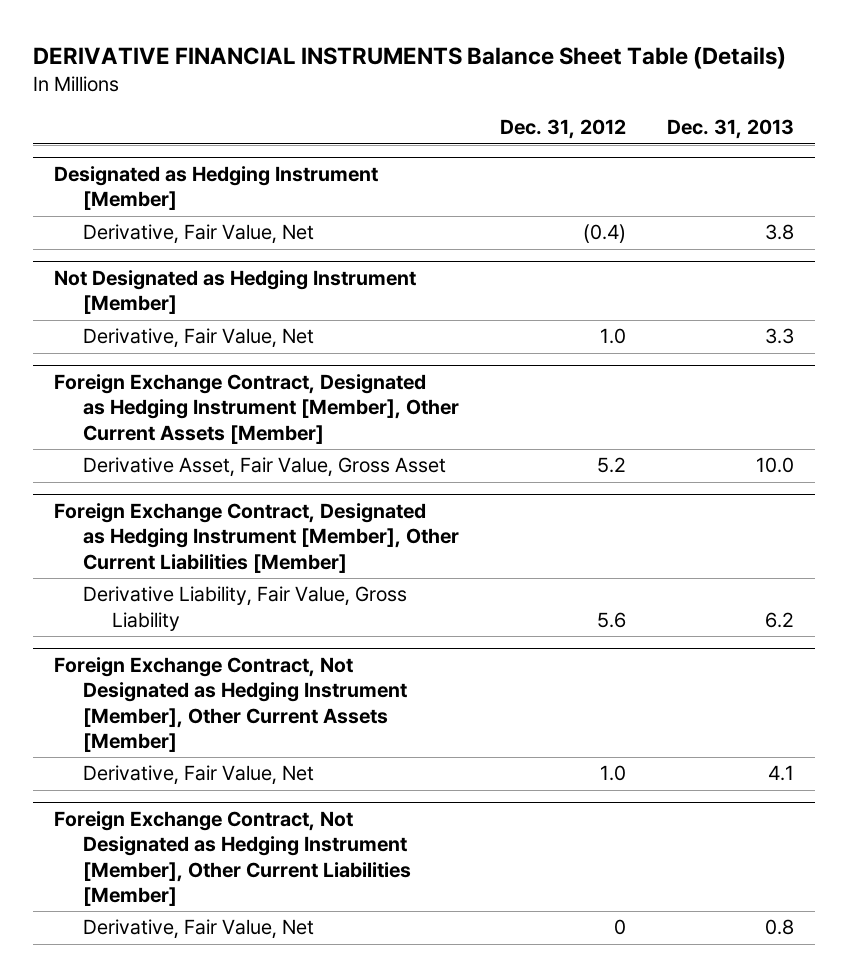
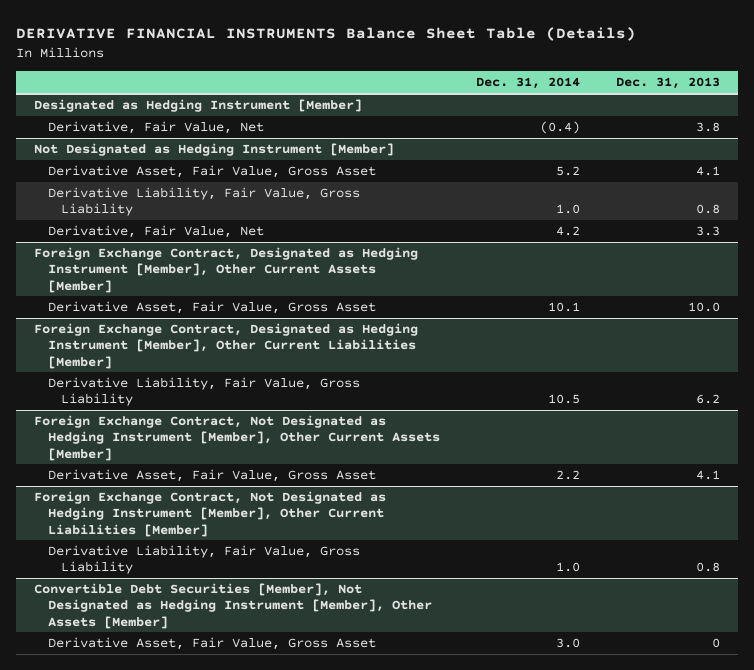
- | Dec. 31, 2012 | Dec. 31, 2013
+ | Dec. 31, 2014 | Dec. 31, 2013
@ Not Designated as Hedging Instrument [Member]
+ Derivative Asset, Fair Value, Gross Asset | 5.2 | 4.1
+ Derivative Liability, Fair Value, Gross Liability | 1.0 | 0.8
@ Foreign Exchange Contract, Not Designated as Hedging Instrument [Member], Other Current Assets [Member]
- Derivative, Fair Value, Net | 1.0 | 4.1
+ Derivative Asset, Fair Value, Gross Asset | 2.2 | 4.1
@ Foreign Exchange Contract, Not Designated as Hedging Instrument [Member], Other Current Liabilities [Member]
- Derivative, Fair Value, Net | 0 | 0.8
+ Derivative Liability, Fair Value, Gross Liability | 1.0 | 0.8
+ Convertible Debt Securities [Member], Not Designated as Hedging Instrument [Member], Other Assets [Member]
+ Derivative Asset, Fair Value, Gross Asset | 3.0 | 0

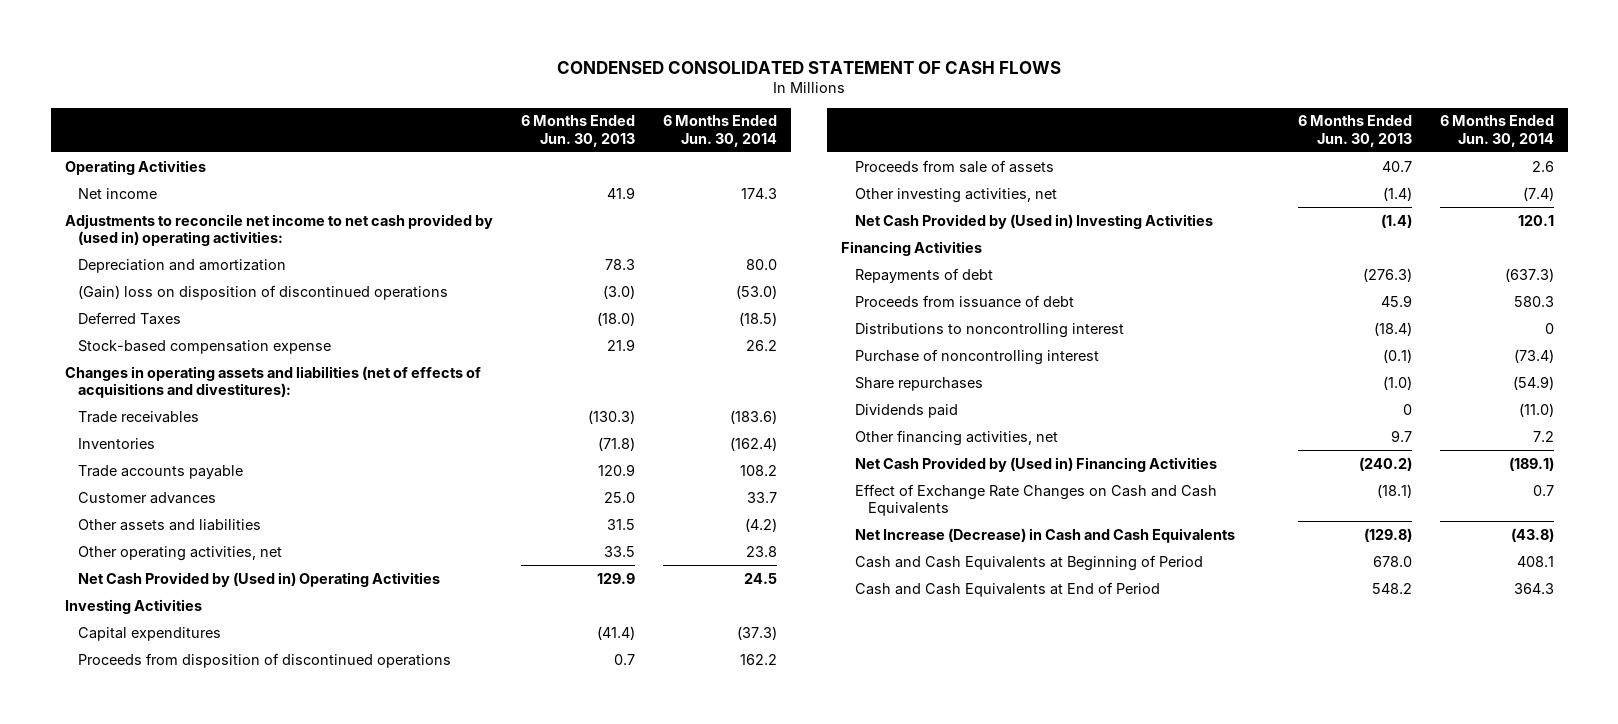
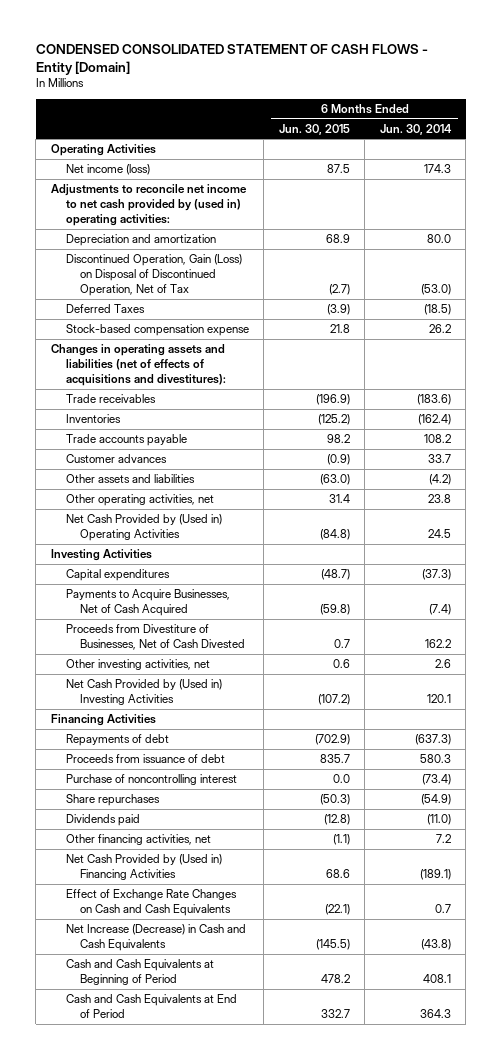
- CONDENSED CONSOLIDATED STATEMENT OF CASH FLOWS
+ CONDENSED CONSOLIDATED STATEMENT OF CASH FLOWS - Entity [Domain]
- | 6 Months Ended Jun. 30, 2013 | 6 Months Ended Jun. 30, 2014
+ | 6 Months Ended Jun. 30, 2015 | 6 Months Ended Jun. 30, 2014
- Net income | 41.9 | 174.3
+ Net income (loss) | 87.5 | 174.3
- (Gain) loss on disposition of discontinued operations | (3.0) | (53.0)
+ Discontinued Operation, Gain (Loss) on Disposal of Discontinued Operation, Net of Tax | (2.7) | (53.0)
- Proceeds from disposition of discontinued operations | 0.7 | 162.2
- Proceeds from sale of assets | 40.7 | 2.6
- Other investing activities, net | (1.4) | (7.4)
+ Payments to Acquire Businesses, Net of Cash Acquired | (59.8) | (7.4)
+ Proceeds from Divestiture of Businesses, Net of Cash Divested | 0.7 | 162.2
+ Other investing activities, net | 0.6 | 2.6
- Distributions to noncontrolling interest | (18.4) | 0

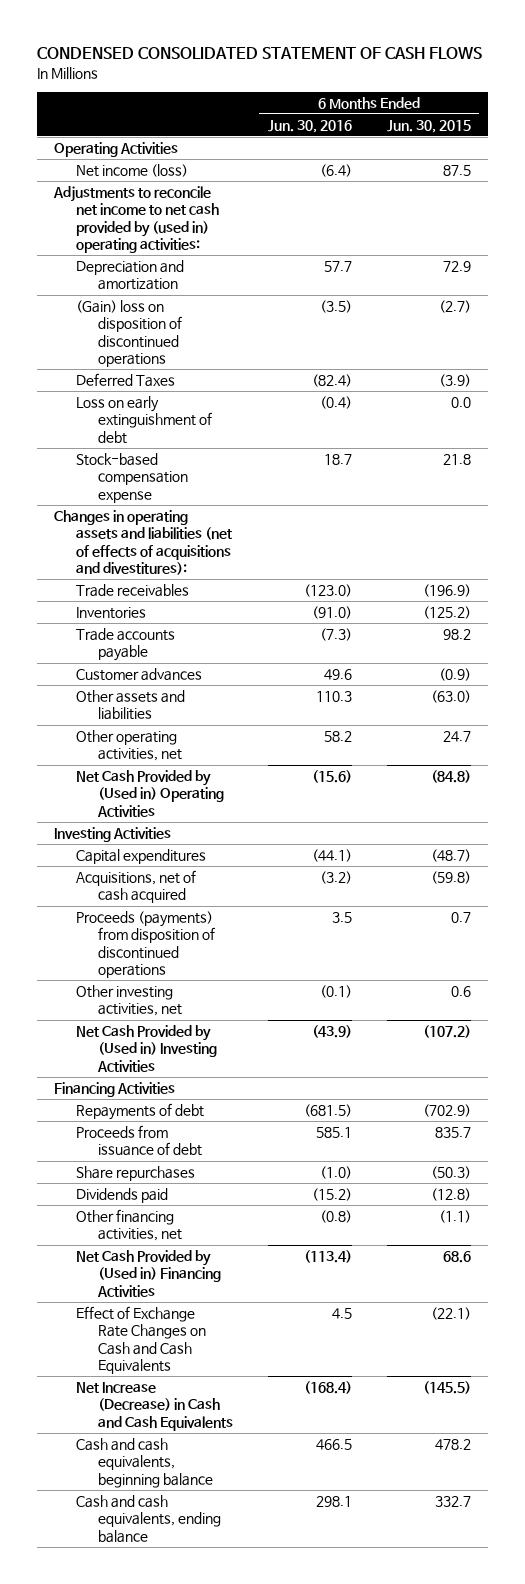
- CONDENSED CONSOLIDATED STATEMENT OF CASH FLOWS - Entity [Domain]
+ CONDENSED CONSOLIDATED STATEMENT OF CASH FLOWS
- | 6 Months Ended Jun. 30, 2015 | 6 Months Ended Jun. 30, 2014
+ | 6 Months Ended Jun. 30, 2016 | 6 Months Ended Jun. 30, 2015
- Depreciation and amortization | 68.9 | 80.0
- Discontinued Operation, Gain (Loss) on Disposal of Discontinued Operation, Net of Tax | (2.7) | (53.0)
+ Depreciation and amortization | 57.7 | 72.9
+ (Gain) loss on disposition of discontinued operations | (3.5) | (2.7)
+ Loss on early extinguishment of debt | (0.4) | 0.0
- Other operating activities, net | 31.4 | 23.8
+ Other operating activities, net | 58.2 | 24.7
- Payments to Acquire Businesses, Net of Cash Acquired | (59.8) | (7.4)
- Proceeds from Divestiture of Businesses, Net of Cash Divested | 0.7 | 162.2
+ Acquisitions, net of cash acquired | (3.2) | (59.8)
+ Proceeds (payments) from disposition of discontinued operations | 3.5 | 0.7
- Purchase of noncontrolling interest | 0.0 | (73.4)
- Cash and Cash Equivalents at Beginning of Period | 478.2 | 408.1
- Cash and Cash Equivalents at End of Period | 332.7 | 364.3
+ Cash and cash equivalents, beginning balance | 466.5 | 478.2
+ Cash and cash equivalents, ending balance | 298.1 | 332.7

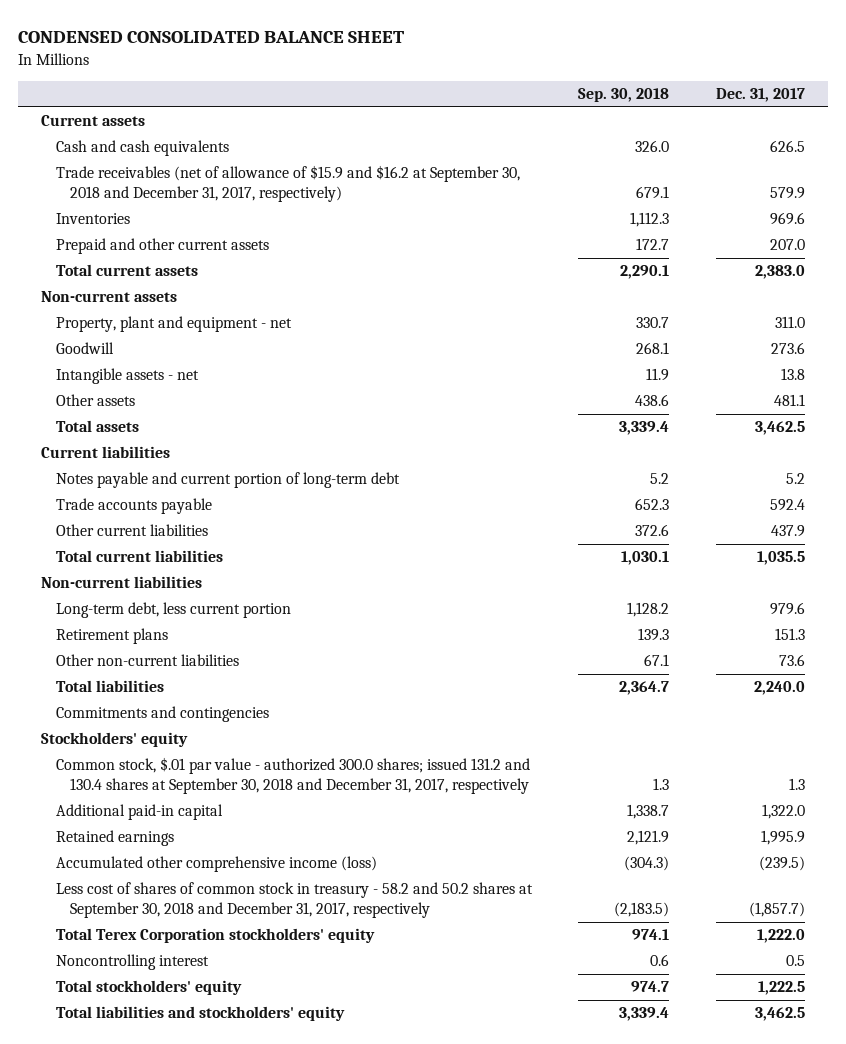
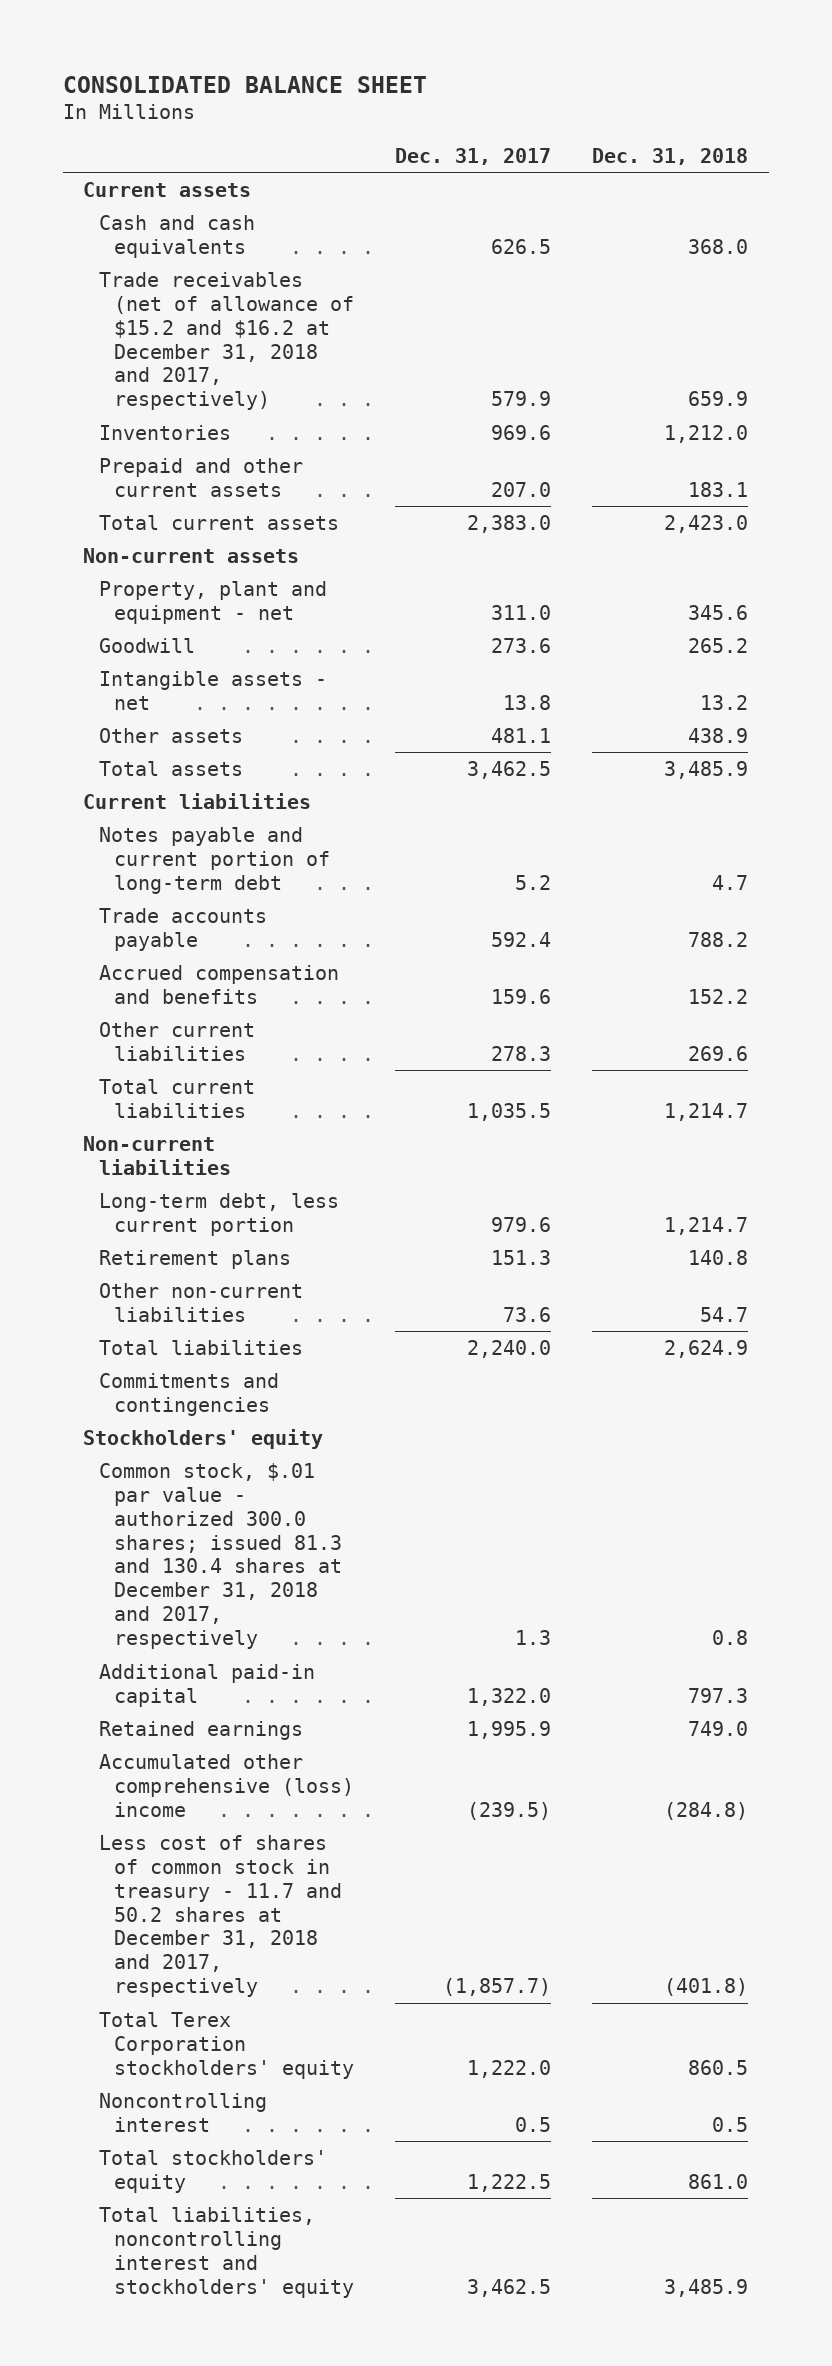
- CONDENSED CONSOLIDATED BALANCE SHEET
+ CONSOLIDATED BALANCE SHEET
- | Sep. 30, 2018 | Dec. 31, 2017
+ | Dec. 31, 2017 | Dec. 31, 2018
- Trade receivables (net of allowance of $15.9 and $16.2 at September 30, 2018 and December 31, 2017, respectively) | 679.1 | 579.9
+ Trade receivables (net of allowance of $15.2 and $16.2 at December 31, 2018 and 2017, respectively) | 579.9 | 659.9
- Other current liabilities | 372.6 | 437.9
+ Accrued compensation and benefits | 159.6 | 152.2
+ Other current liabilities | 278.3 | 269.6
- Common stock, $.01 par value - authorized 300.0 shares; issued 131.2 and 130.4 shares at September 30, 2018 and December 31, 2017, respectively | 1.3 | 1.3
+ Common stock, $.01 par value - authorized 300.0 shares; issued 81.3 and 130.4 shares at December 31, 2018 and 2017, respectively | 1.3 | 0.8
- Accumulated other comprehensive income (loss) | (304.3) | (239.5)
- Less cost of shares of common stock in treasury - 58.2 and 50.2 shares at September 30, 2018 and December 31, 2017, respectively | (2,183.5) | (1,857.7)
+ Accumulated other comprehensive (loss) income | (239.5) | (284.8)
+ Less cost of shares of common stock in treasury - 11.7 and 50.2 shares at December 31, 2018 and 2017, respectively | (1,857.7) | (401.8)
- Total liabilities and stockholders' equity | 3,339.4 | 3,462.5
+ Total liabilities, noncontrolling interest and stockholders' equity | 3,462.5 | 3,485.9

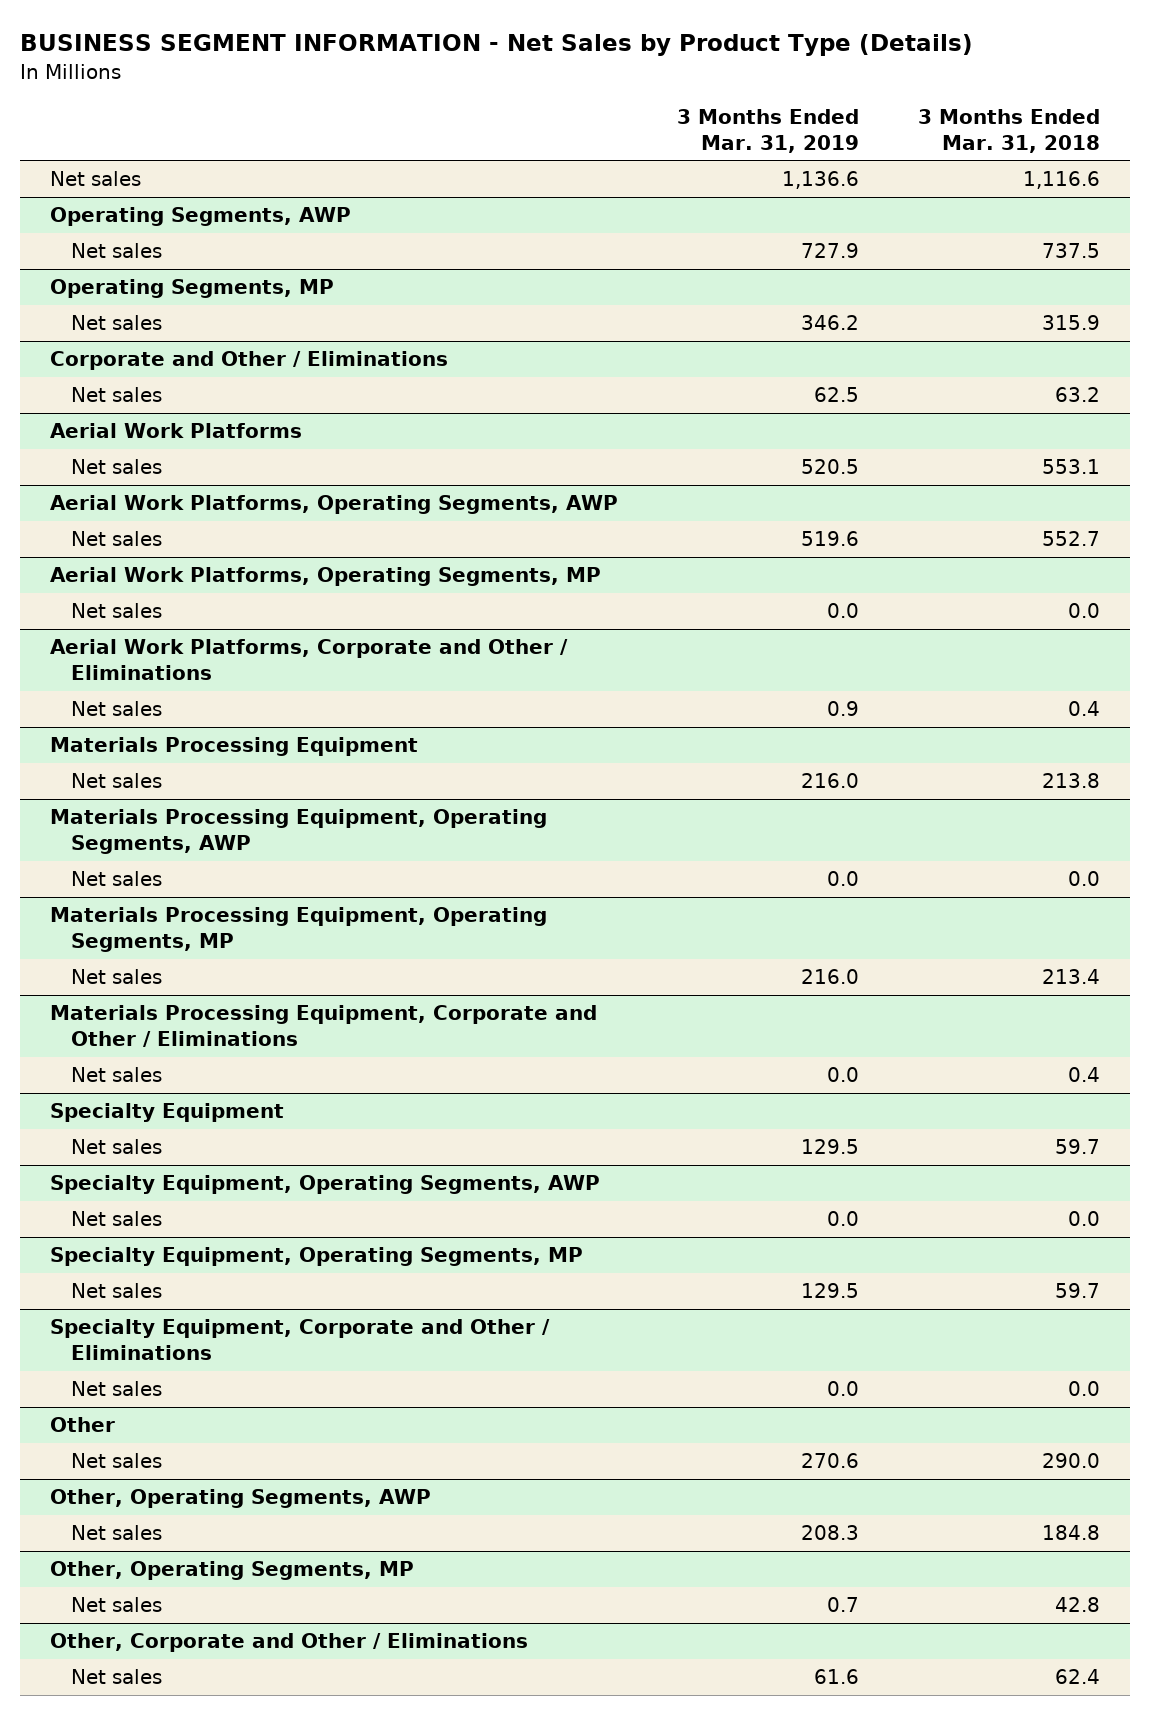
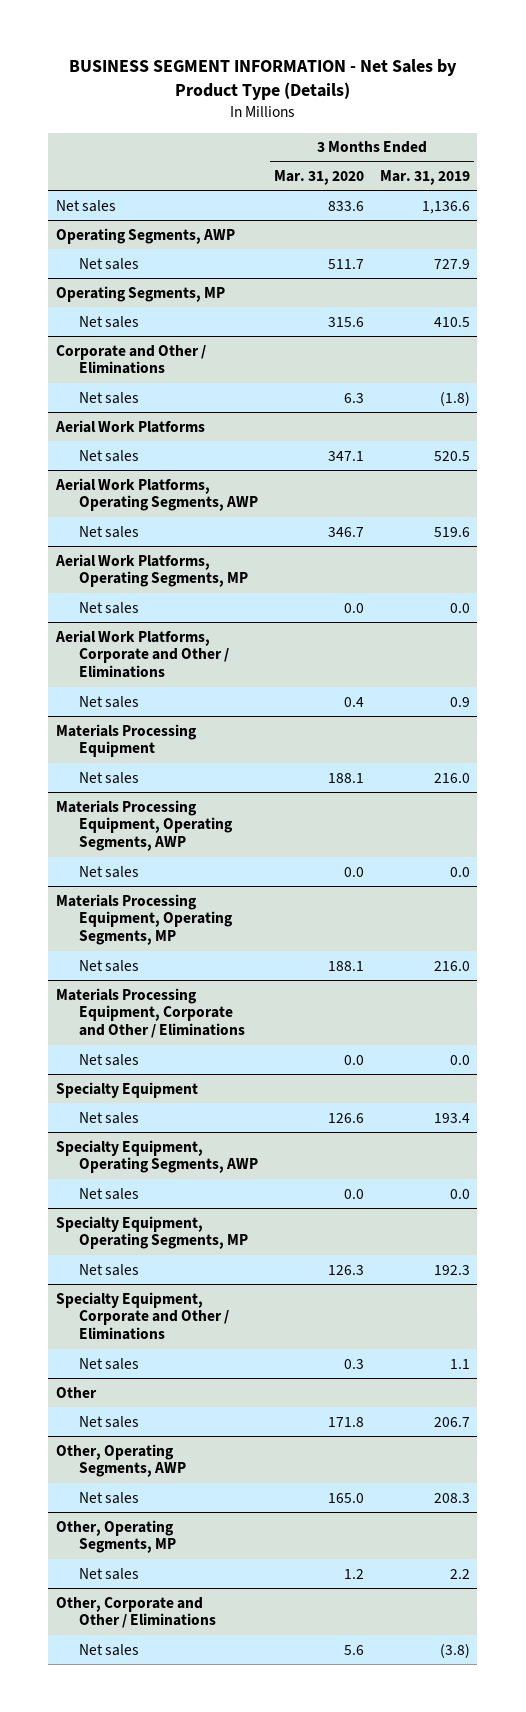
- | 3 Months Ended Mar. 31, 2019 | 3 Months Ended Mar. 31, 2018
+ | 3 Months Ended Mar. 31, 2020 | 3 Months Ended Mar. 31, 2019
@ Operating Segments, MP
- Net sales | 346.2 | 315.9
+ Net sales | 315.6 | 410.5
@ Corporate and Other / Eliminations
- Net sales | 62.5 | 63.2
+ Net sales | 6.3 | (1.8)
@ Specialty Equipment
- Net sales | 129.5 | 59.7
+ Net sales | 126.6 | 193.4
@ Specialty Equipment, Operating Segments, MP
- Net sales | 129.5 | 59.7
+ Net sales | 126.3 | 192.3
@ Specialty Equipment, Corporate and Other / Eliminations
- Net sales | 0.0 | 0.0
+ Net sales | 0.3 | 1.1
@ Other
- Net sales | 270.6 | 290.0
+ Net sales | 171.8 | 206.7
@ Other, Operating Segments, MP
- Net sales | 0.7 | 42.8
+ Net sales | 1.2 | 2.2
@ Other, Corporate and Other / Eliminations
- Net sales | 61.6 | 62.4
+ Net sales | 5.6 | (3.8)

